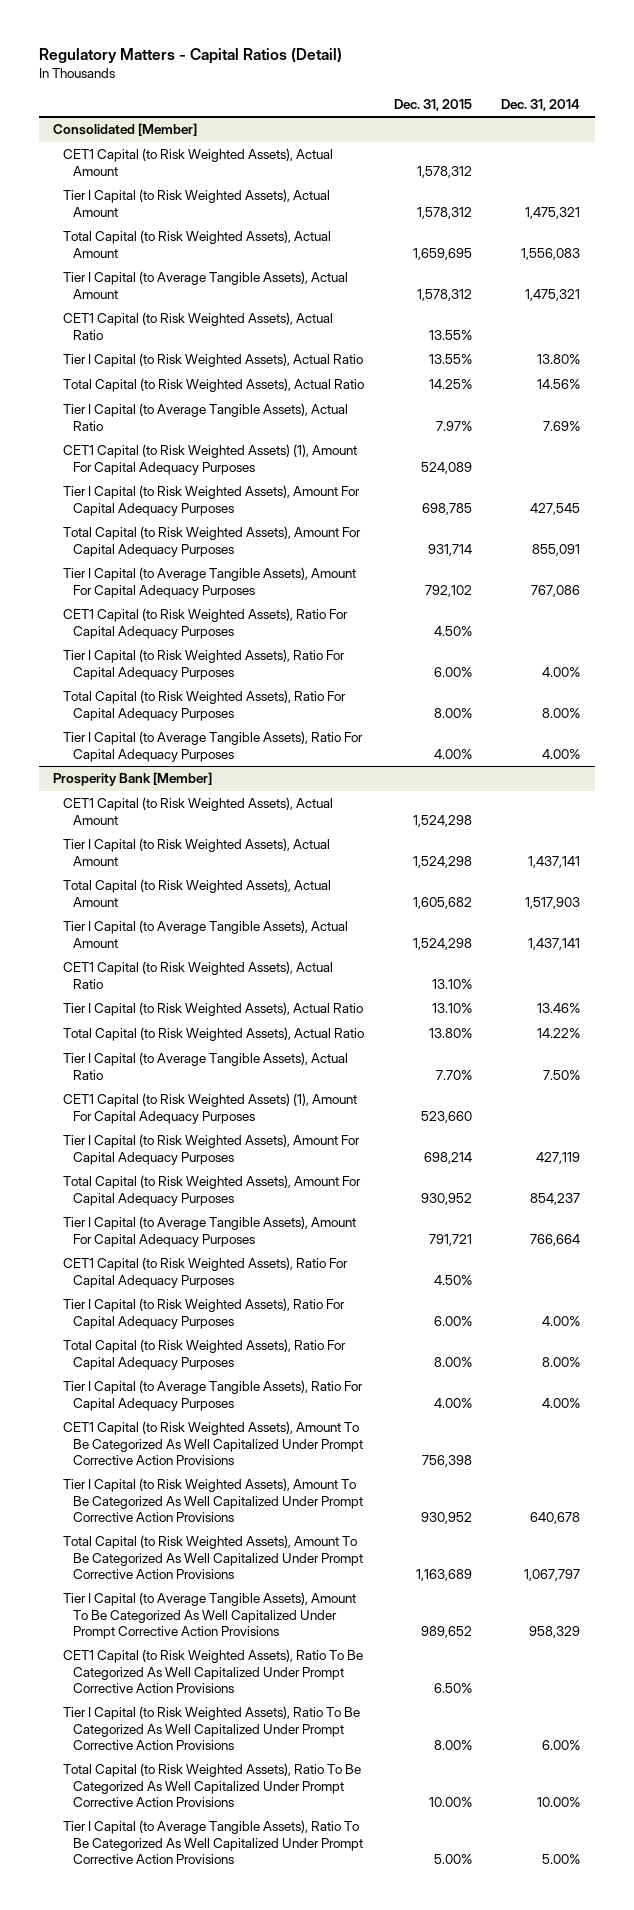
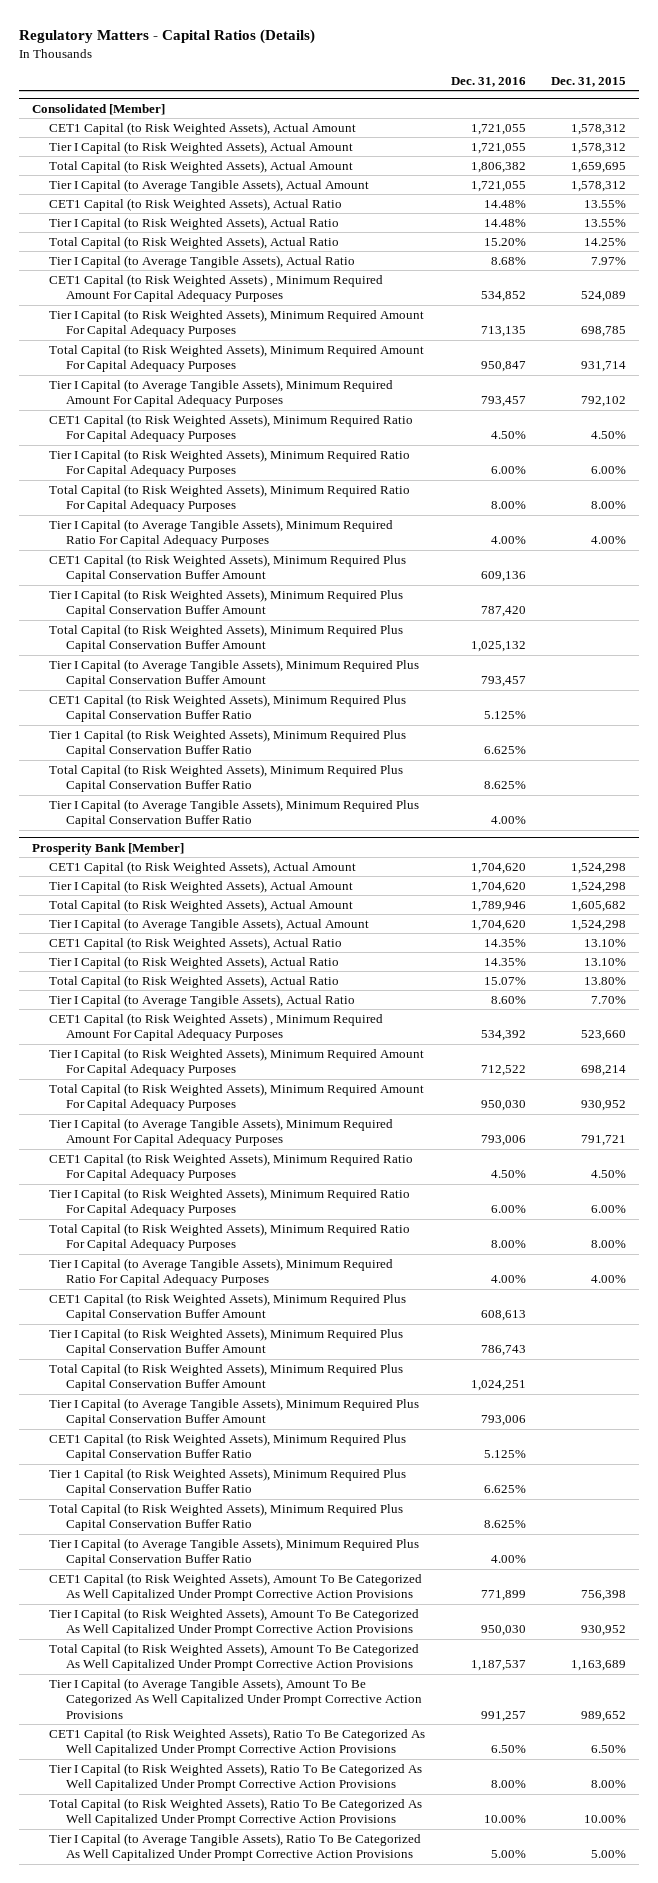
- Regulatory Matters - Capital Ratios (Detail)
+ Regulatory Matters - Capital Ratios (Details)
- | Dec. 31, 2015 | Dec. 31, 2014
+ | Dec. 31, 2016 | Dec. 31, 2015
@ Consolidated [Member]
- CET1 Capital (to Risk Weighted Assets) (1), Amount For Capital Adequacy Purposes | 524,089 |
- Tier I Capital (to Risk Weighted Assets), Amount For Capital Adequacy Purposes | 698,785 | 427,545
- Total Capital (to Risk Weighted Assets), Amount For Capital Adequacy Purposes | 931,714 | 855,091
- Tier I Capital (to Average Tangible Assets), Amount For Capital Adequacy Purposes | 792,102 | 767,086
- CET1 Capital (to Risk Weighted Assets), Ratio For Capital Adequacy Purposes | 4.50% |
- Tier I Capital (to Risk Weighted Assets), Ratio For Capital Adequacy Purposes | 6.00% | 4.00%
- Total Capital (to Risk Weighted Assets), Ratio For Capital Adequacy Purposes | 8.00% | 8.00%
- Tier I Capital (to Average Tangible Assets), Ratio For Capital Adequacy Purposes | 4.00% | 4.00%
+ CET1 Capital (to Risk Weighted Assets) , Minimum Required Amount For Capital Adequacy Purposes | 534,852 | 524,089
+ Tier I Capital (to Risk Weighted Assets), Minimum Required Amount For Capital Adequacy Purposes | 713,135 | 698,785
+ Total Capital (to Risk Weighted Assets), Minimum Required Amount For Capital Adequacy Purposes | 950,847 | 931,714
+ Tier I Capital (to Average Tangible Assets), Minimum Required Amount For Capital Adequacy Purposes | 793,457 | 792,102
+ CET1 Capital (to Risk Weighted Assets), Minimum Required Ratio For Capital Adequacy Purposes | 4.50% | 4.50%
+ Tier I Capital (to Risk Weighted Assets), Minimum Required Ratio For Capital Adequacy Purposes | 6.00% | 6.00%
+ Total Capital (to Risk Weighted Assets), Minimum Required Ratio For Capital Adequacy Purposes | 8.00% | 8.00%
+ Tier I Capital (to Average Tangible Assets), Minimum Required Ratio For Capital Adequacy Purposes | 4.00% | 4.00%
+ CET1 Capital (to Risk Weighted Assets), Minimum Required Plus Capital Conservation Buffer Amount | 609,136 |
+ Tier I Capital (to Risk Weighted Assets), Minimum Required Plus Capital Conservation Buffer Amount | 787,420 |
+ Total Capital (to Risk Weighted Assets), Minimum Required Plus Capital Conservation Buffer Amount | 1,025,132 |
+ Tier I Capital (to Average Tangible Assets), Minimum Required Plus Capital Conservation Buffer Amount | 793,457 |
+ CET1 Capital (to Risk Weighted Assets), Minimum Required Plus Capital Conservation Buffer Ratio | 5.125% |
+ Tier 1 Capital (to Risk Weighted Assets), Minimum Required Plus Capital Conservation Buffer Ratio | 6.625% |
+ Total Capital (to Risk Weighted Assets), Minimum Required Plus Capital Conservation Buffer Ratio | 8.625% |
+ Tier I Capital (to Average Tangible Assets), Minimum Required Plus Capital Conservation Buffer Ratio | 4.00% |
@ Prosperity Bank [Member]
- CET1 Capital (to Risk Weighted Assets) (1), Amount For Capital Adequacy Purposes | 523,660 |
- Tier I Capital (to Risk Weighted Assets), Amount For Capital Adequacy Purposes | 698,214 | 427,119
- Total Capital (to Risk Weighted Assets), Amount For Capital Adequacy Purposes | 930,952 | 854,237
- Tier I Capital (to Average Tangible Assets), Amount For Capital Adequacy Purposes | 791,721 | 766,664
- CET1 Capital (to Risk Weighted Assets), Ratio For Capital Adequacy Purposes | 4.50% |
- Tier I Capital (to Risk Weighted Assets), Ratio For Capital Adequacy Purposes | 6.00% | 4.00%
- Total Capital (to Risk Weighted Assets), Ratio For Capital Adequacy Purposes | 8.00% | 8.00%
- Tier I Capital (to Average Tangible Assets), Ratio For Capital Adequacy Purposes | 4.00% | 4.00%
+ CET1 Capital (to Risk Weighted Assets) , Minimum Required Amount For Capital Adequacy Purposes | 534,392 | 523,660
+ Tier I Capital (to Risk Weighted Assets), Minimum Required Amount For Capital Adequacy Purposes | 712,522 | 698,214
+ Total Capital (to Risk Weighted Assets), Minimum Required Amount For Capital Adequacy Purposes | 950,030 | 930,952
+ Tier I Capital (to Average Tangible Assets), Minimum Required Amount For Capital Adequacy Purposes | 793,006 | 791,721
+ CET1 Capital (to Risk Weighted Assets), Minimum Required Ratio For Capital Adequacy Purposes | 4.50% | 4.50%
+ Tier I Capital (to Risk Weighted Assets), Minimum Required Ratio For Capital Adequacy Purposes | 6.00% | 6.00%
+ Total Capital (to Risk Weighted Assets), Minimum Required Ratio For Capital Adequacy Purposes | 8.00% | 8.00%
+ Tier I Capital (to Average Tangible Assets), Minimum Required Ratio For Capital Adequacy Purposes | 4.00% | 4.00%
+ CET1 Capital (to Risk Weighted Assets), Minimum Required Plus Capital Conservation Buffer Amount | 608,613 |
+ Tier I Capital (to Risk Weighted Assets), Minimum Required Plus Capital Conservation Buffer Amount | 786,743 |
+ Total Capital (to Risk Weighted Assets), Minimum Required Plus Capital Conservation Buffer Amount | 1,024,251 |
+ Tier I Capital (to Average Tangible Assets), Minimum Required Plus Capital Conservation Buffer Amount | 793,006 |
+ CET1 Capital (to Risk Weighted Assets), Minimum Required Plus Capital Conservation Buffer Ratio | 5.125% |
+ Tier 1 Capital (to Risk Weighted Assets), Minimum Required Plus Capital Conservation Buffer Ratio | 6.625% |
+ Total Capital (to Risk Weighted Assets), Minimum Required Plus Capital Conservation Buffer Ratio | 8.625% |
+ Tier I Capital (to Average Tangible Assets), Minimum Required Plus Capital Conservation Buffer Ratio | 4.00% |

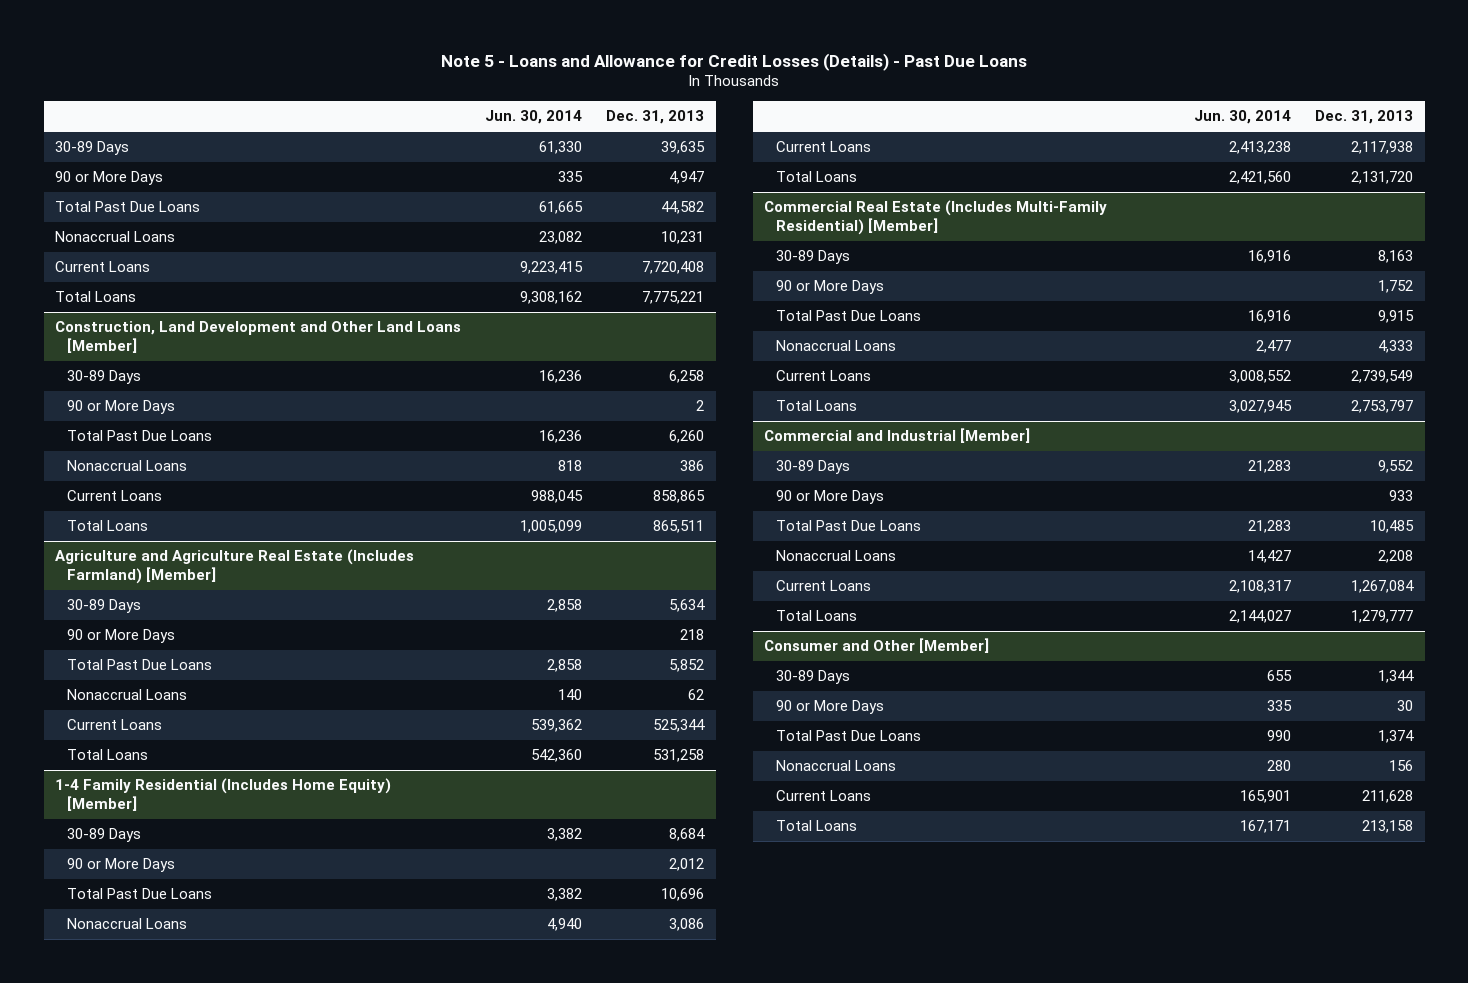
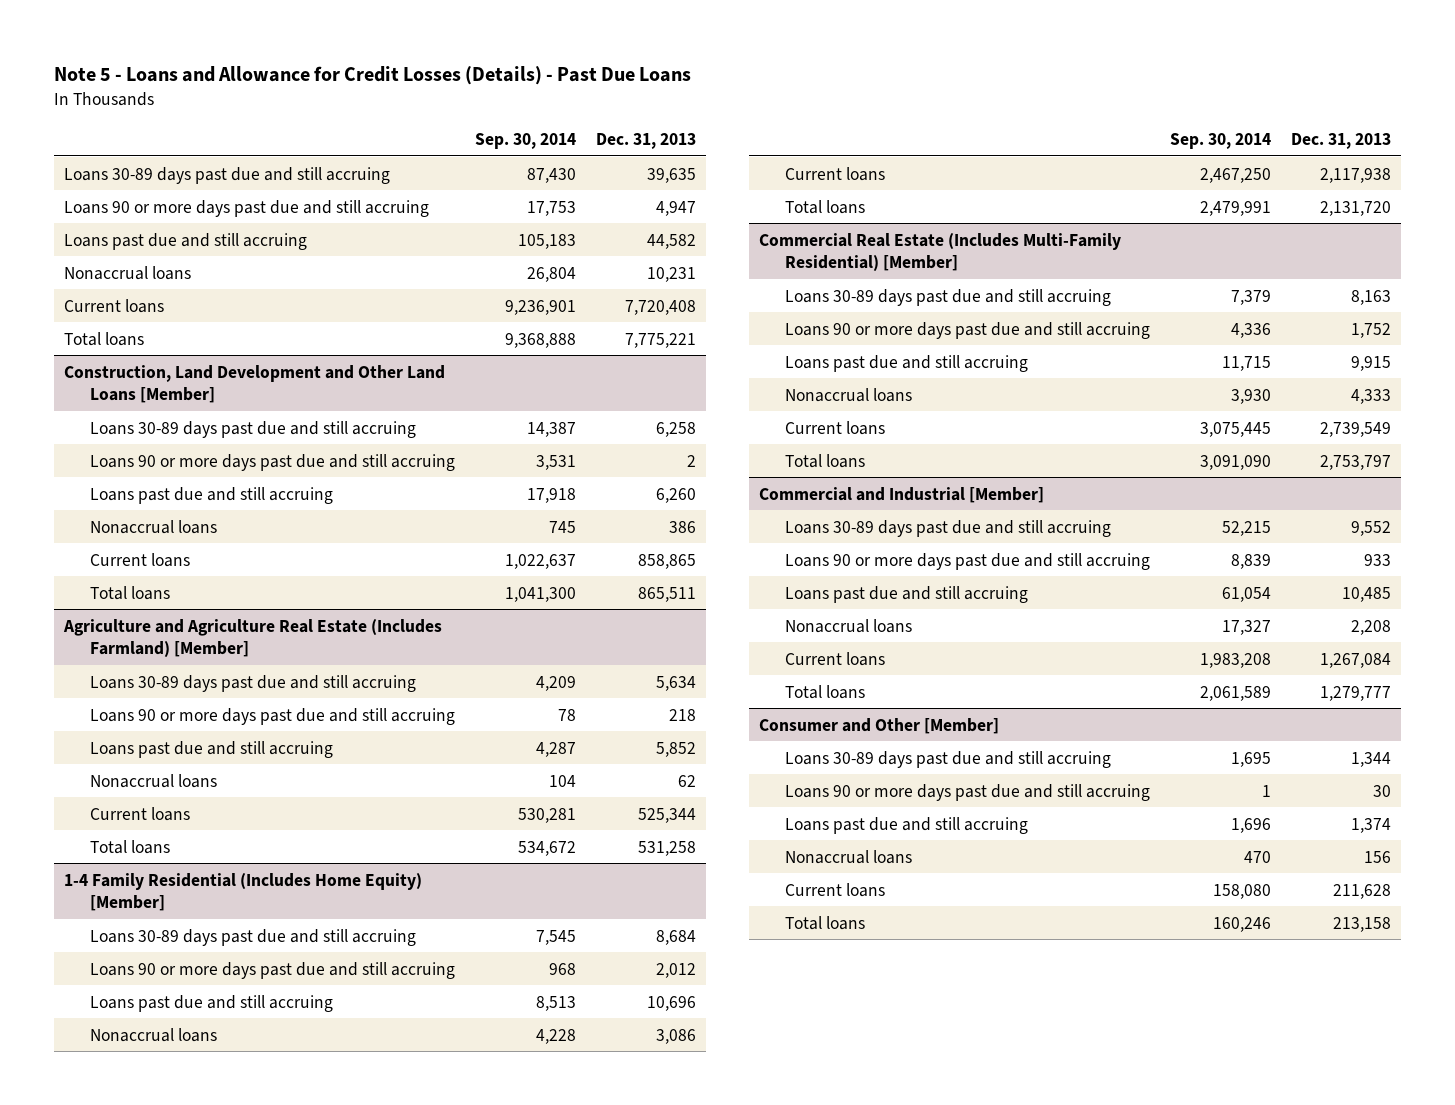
- | Jun. 30, 2014 | Dec. 31, 2013
+ | Sep. 30, 2014 | Dec. 31, 2013
- 30-89 Days | 61,330 | 39,635
- 90 or More Days | 335 | 4,947
- Total Past Due Loans | 61,665 | 44,582
- Nonaccrual Loans | 23,082 | 10,231
- Current Loans | 9,223,415 | 7,720,408
- Total Loans | 9,308,162 | 7,775,221
+ Loans 30-89 days past due and still accruing | 87,430 | 39,635
+ Loans 90 or more days past due and still accruing | 17,753 | 4,947
+ Loans past due and still accruing | 105,183 | 44,582
+ Nonaccrual loans | 26,804 | 10,231
+ Current loans | 9,236,901 | 7,720,408
+ Total loans | 9,368,888 | 7,775,221
@ Construction, Land Development and Other Land Loans [Member]
- 30-89 Days | 16,236 | 6,258
- 90 or More Days | | 2
- Total Past Due Loans | 16,236 | 6,260
- Nonaccrual Loans | 818 | 386
- Current Loans | 988,045 | 858,865
- Total Loans | 1,005,099 | 865,511
+ Loans 30-89 days past due and still accruing | 14,387 | 6,258
+ Loans 90 or more days past due and still accruing | 3,531 | 2
+ Loans past due and still accruing | 17,918 | 6,260
+ Nonaccrual loans | 745 | 386
+ Current loans | 1,022,637 | 858,865
+ Total loans | 1,041,300 | 865,511
@ Agriculture and Agriculture Real Estate (Includes Farmland) [Member]
- 30-89 Days | 2,858 | 5,634
- 90 or More Days | | 218
- Total Past Due Loans | 2,858 | 5,852
- Nonaccrual Loans | 140 | 62
- Current Loans | 539,362 | 525,344
- Total Loans | 542,360 | 531,258
+ Loans 30-89 days past due and still accruing | 4,209 | 5,634
+ Loans 90 or more days past due and still accruing | 78 | 218
+ Loans past due and still accruing | 4,287 | 5,852
+ Nonaccrual loans | 104 | 62
+ Current loans | 530,281 | 525,344
+ Total loans | 534,672 | 531,258
@ 1-4 Family Residential (Includes Home Equity) [Member]
- 30-89 Days | 3,382 | 8,684
- 90 or More Days | | 2,012
- Total Past Due Loans | 3,382 | 10,696
- Nonaccrual Loans | 4,940 | 3,086
- Current Loans | 2,413,238 | 2,117,938
- Total Loans | 2,421,560 | 2,131,720
+ Loans 30-89 days past due and still accruing | 7,545 | 8,684
+ Loans 90 or more days past due and still accruing | 968 | 2,012
+ Loans past due and still accruing | 8,513 | 10,696
+ Nonaccrual loans | 4,228 | 3,086
+ Current loans | 2,467,250 | 2,117,938
+ Total loans | 2,479,991 | 2,131,720
@ Commercial Real Estate (Includes Multi-Family Residential) [Member]
- 30-89 Days | 16,916 | 8,163
- 90 or More Days | | 1,752
- Total Past Due Loans | 16,916 | 9,915
- Nonaccrual Loans | 2,477 | 4,333
- Current Loans | 3,008,552 | 2,739,549
- Total Loans | 3,027,945 | 2,753,797
+ Loans 30-89 days past due and still accruing | 7,379 | 8,163
+ Loans 90 or more days past due and still accruing | 4,336 | 1,752
+ Loans past due and still accruing | 11,715 | 9,915
+ Nonaccrual loans | 3,930 | 4,333
+ Current loans | 3,075,445 | 2,739,549
+ Total loans | 3,091,090 | 2,753,797
@ Commercial and Industrial [Member]
- 30-89 Days | 21,283 | 9,552
- 90 or More Days | | 933
- Total Past Due Loans | 21,283 | 10,485
- Nonaccrual Loans | 14,427 | 2,208
- Current Loans | 2,108,317 | 1,267,084
- Total Loans | 2,144,027 | 1,279,777
+ Loans 30-89 days past due and still accruing | 52,215 | 9,552
+ Loans 90 or more days past due and still accruing | 8,839 | 933
+ Loans past due and still accruing | 61,054 | 10,485
+ Nonaccrual loans | 17,327 | 2,208
+ Current loans | 1,983,208 | 1,267,084
+ Total loans | 2,061,589 | 1,279,777
@ Consumer and Other [Member]
- 30-89 Days | 655 | 1,344
- 90 or More Days | 335 | 30
- Total Past Due Loans | 990 | 1,374
- Nonaccrual Loans | 280 | 156
- Current Loans | 165,901 | 211,628
- Total Loans | 167,171 | 213,158
+ Loans 30-89 days past due and still accruing | 1,695 | 1,344
+ Loans 90 or more days past due and still accruing | 1 | 30
+ Loans past due and still accruing | 1,696 | 1,374
+ Nonaccrual loans | 470 | 156
+ Current loans | 158,080 | 211,628
+ Total loans | 160,246 | 213,158

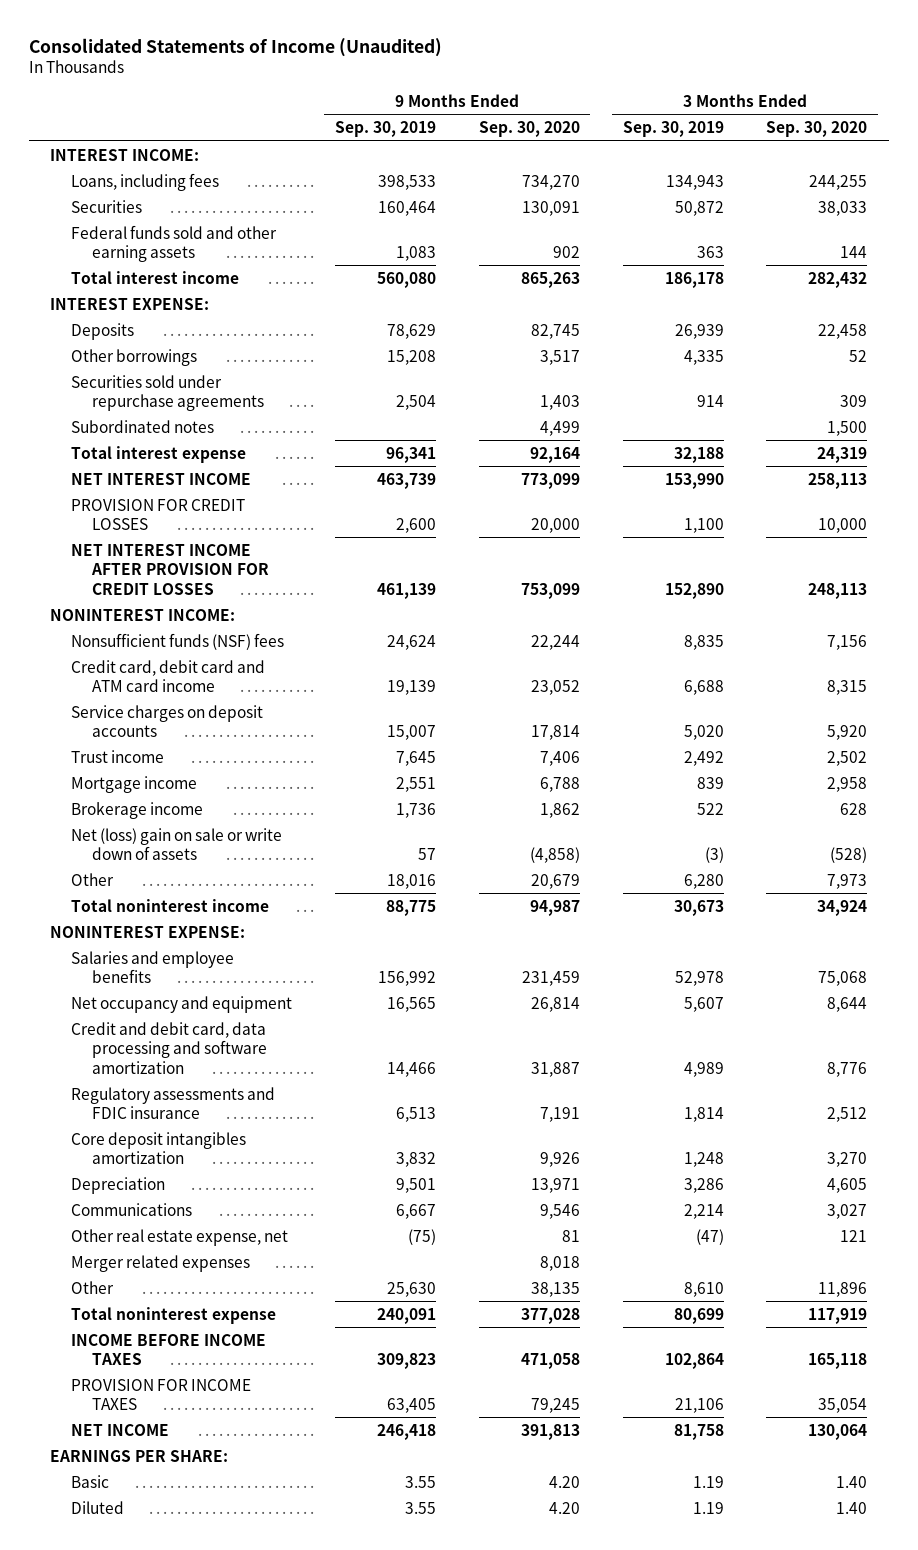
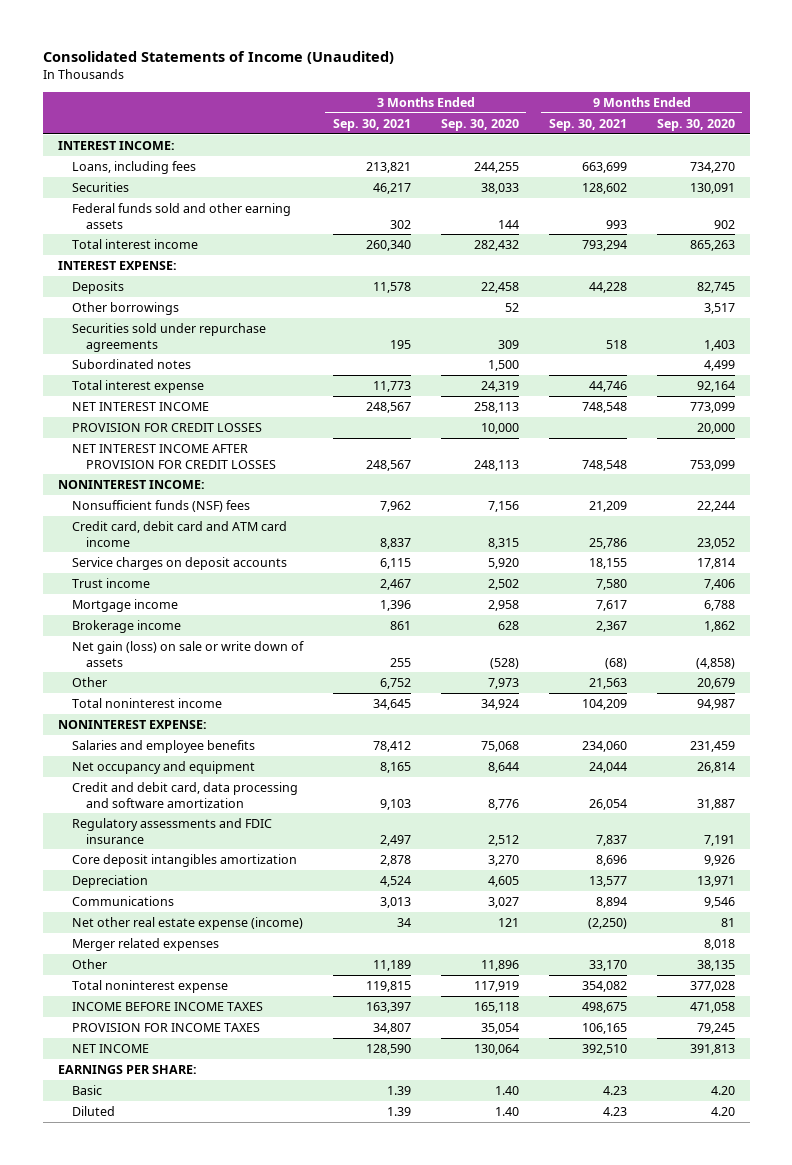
- | 9 Months Ended Sep. 30, 2019 | 9 Months Ended Sep. 30, 2020 | 3 Months Ended Sep. 30, 2019 | 3 Months Ended Sep. 30, 2020
+ | 3 Months Ended Sep. 30, 2021 | 3 Months Ended Sep. 30, 2020 | 9 Months Ended Sep. 30, 2021 | 9 Months Ended Sep. 30, 2020
- Net (loss) gain on sale or write down of assets | 57 | (4,858) | (3) | (528)
+ Net gain (loss) on sale or write down of assets | 255 | (528) | (68) | (4,858)
- Other real estate expense, net | (75) | 81 | (47) | 121
+ Net other real estate expense (income) | 34 | 121 | (2,250) | 81

